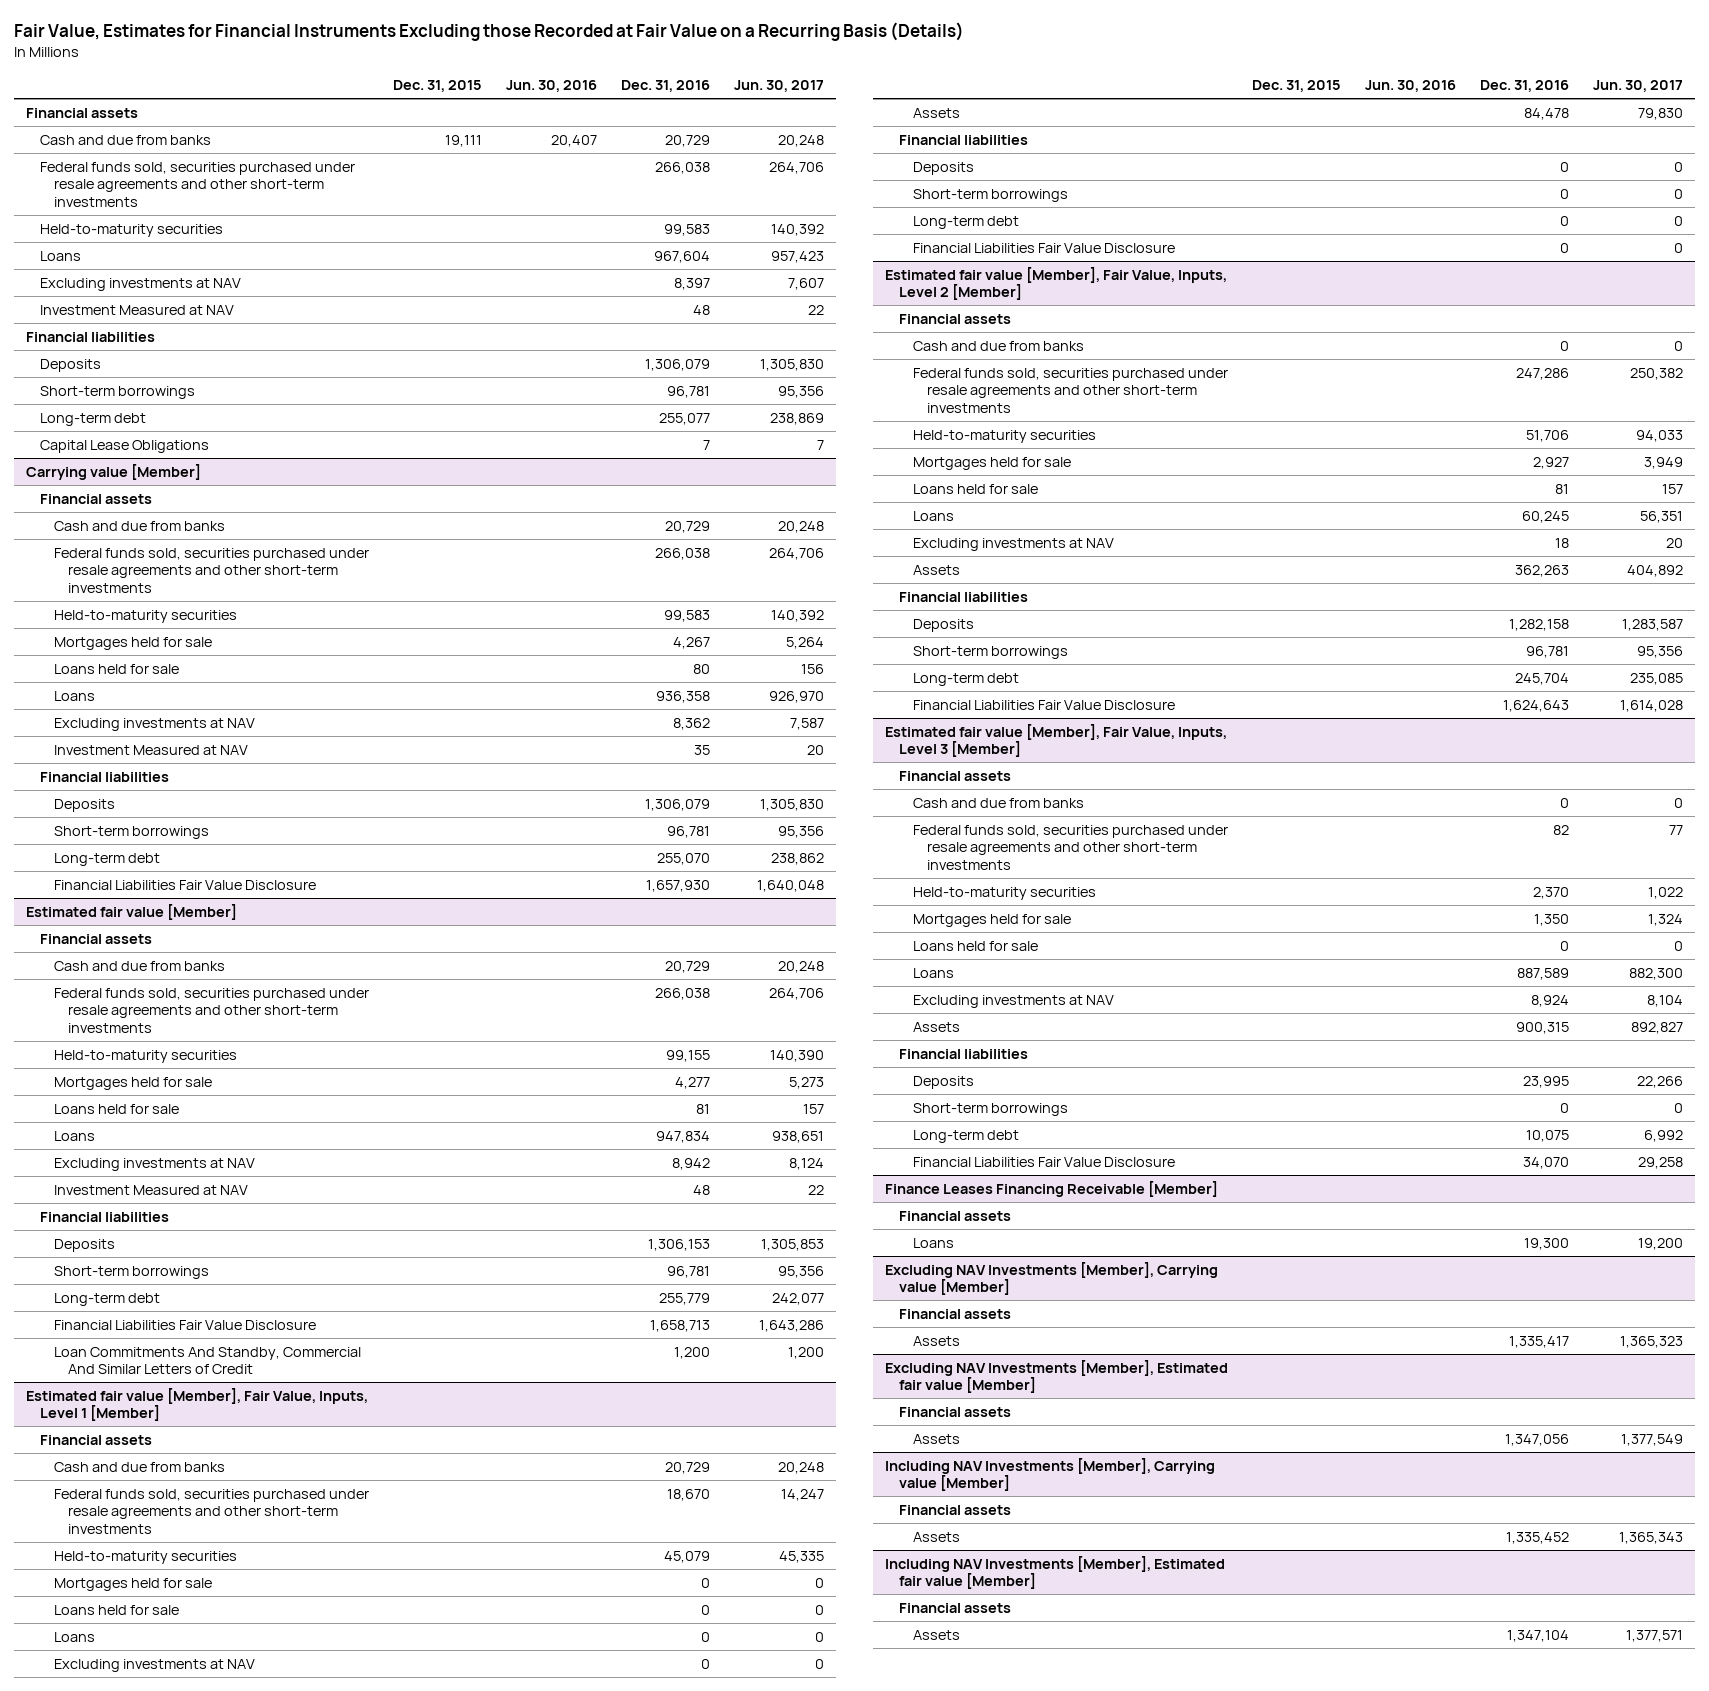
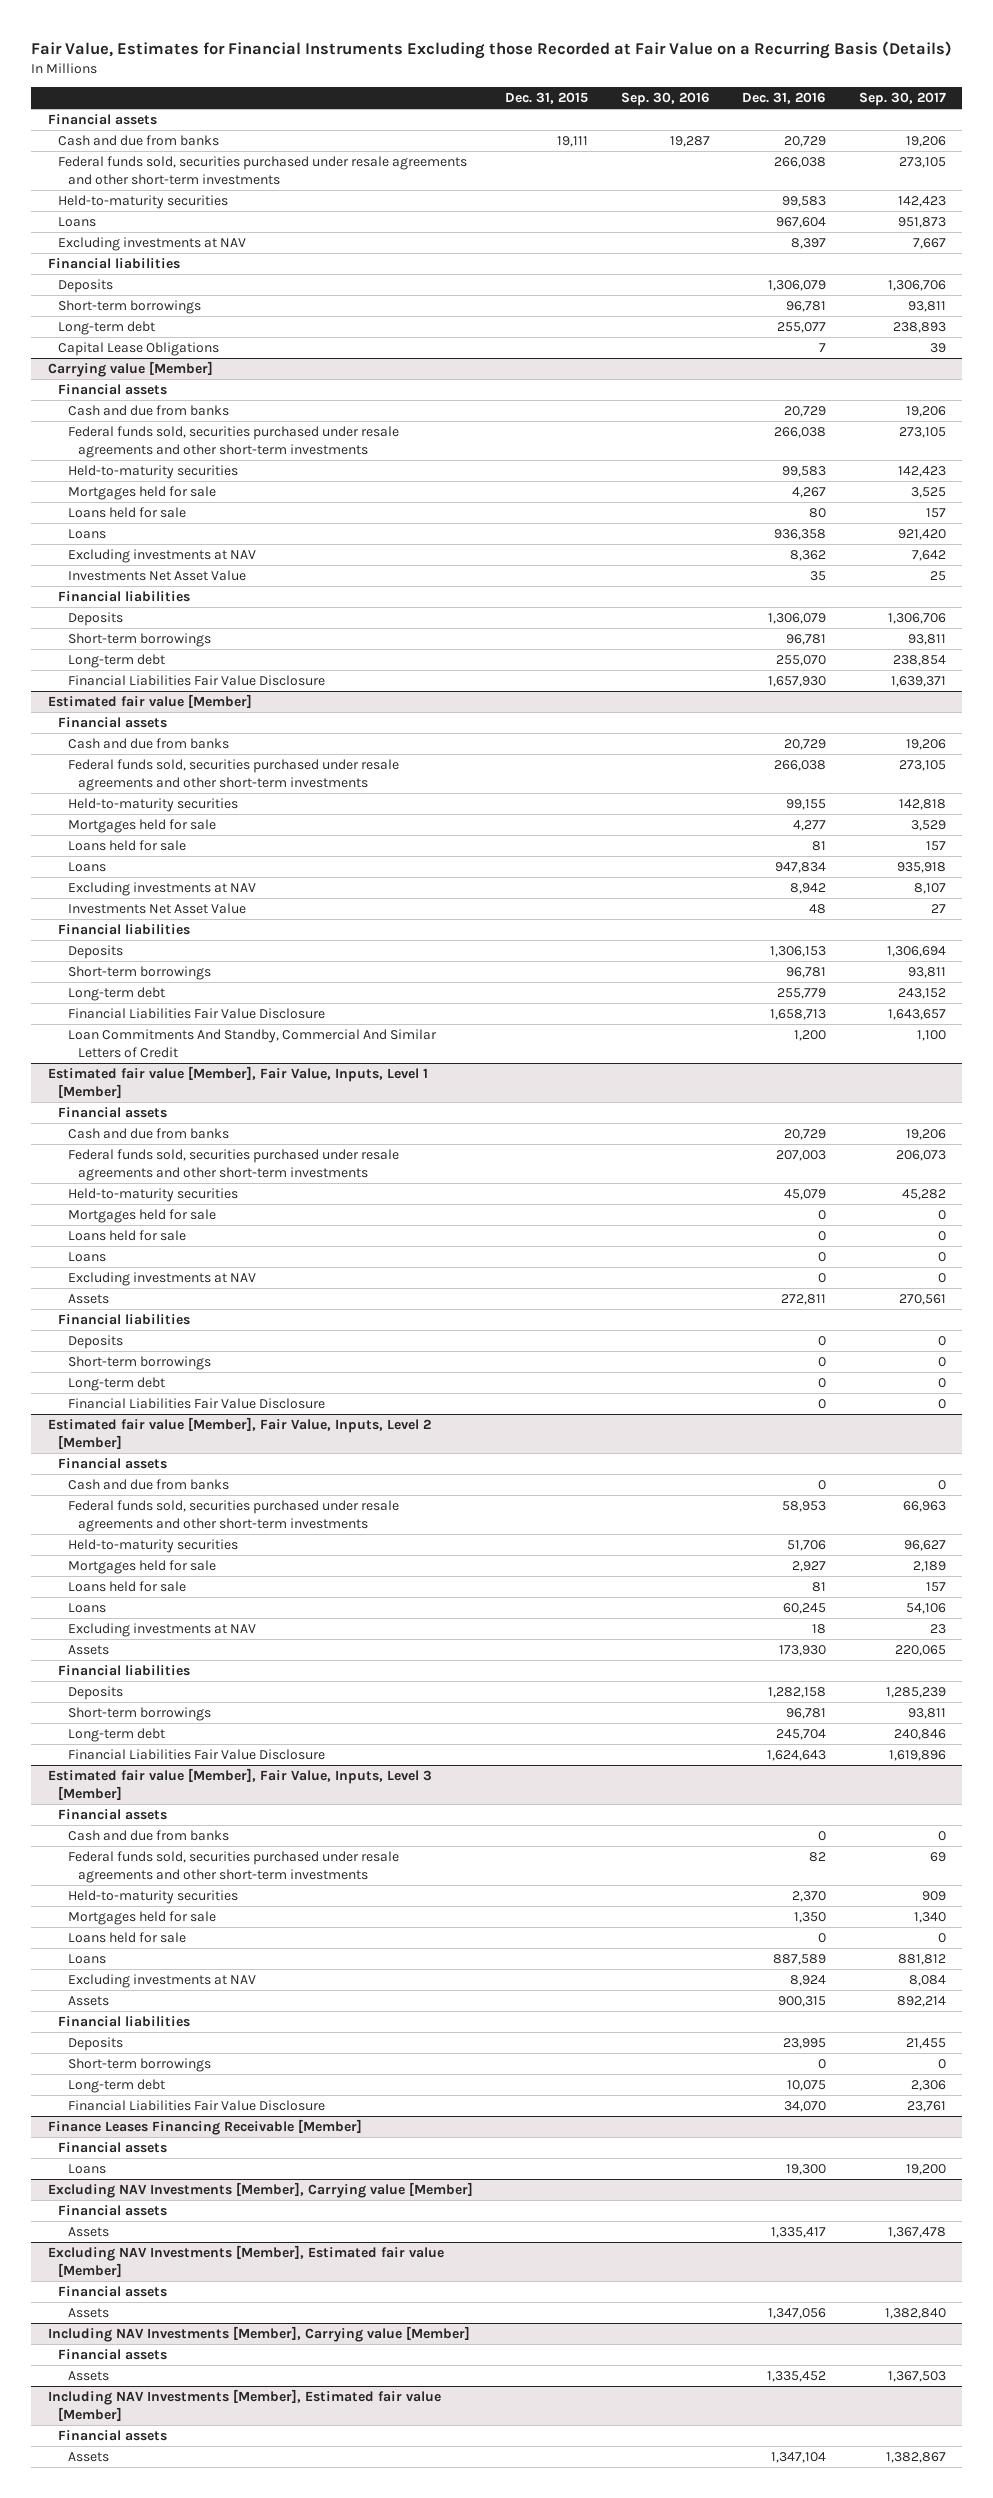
- | Dec. 31, 2015 | Jun. 30, 2016 | Dec. 31, 2016 | Jun. 30, 2017
+ | Dec. 31, 2015 | Sep. 30, 2016 | Dec. 31, 2016 | Sep. 30, 2017
- Investment Measured at NAV | | | 48 | 22
@ Carrying value [Member]
- Investment Measured at NAV | | | 35 | 20
+ Investments Net Asset Value | | | 35 | 25
@ Estimated fair value [Member]
- Investment Measured at NAV | | | 48 | 22
+ Investments Net Asset Value | | | 48 | 27
@ Estimated fair value [Member], Fair Value, Inputs, Level 1 [Member]
- Federal funds sold, securities purchased under resale agreements and other short-term investments | | | 18,670 | 14,247
+ Federal funds sold, securities purchased under resale agreements and other short-term investments | | | 207,003 | 206,073
- Assets | | | 84,478 | 79,830
+ Assets | | | 272,811 | 270,561
@ Estimated fair value [Member], Fair Value, Inputs, Level 2 [Member]
- Federal funds sold, securities purchased under resale agreements and other short-term investments | | | 247,286 | 250,382
+ Federal funds sold, securities purchased under resale agreements and other short-term investments | | | 58,953 | 66,963
- Assets | | | 362,263 | 404,892
+ Assets | | | 173,930 | 220,065

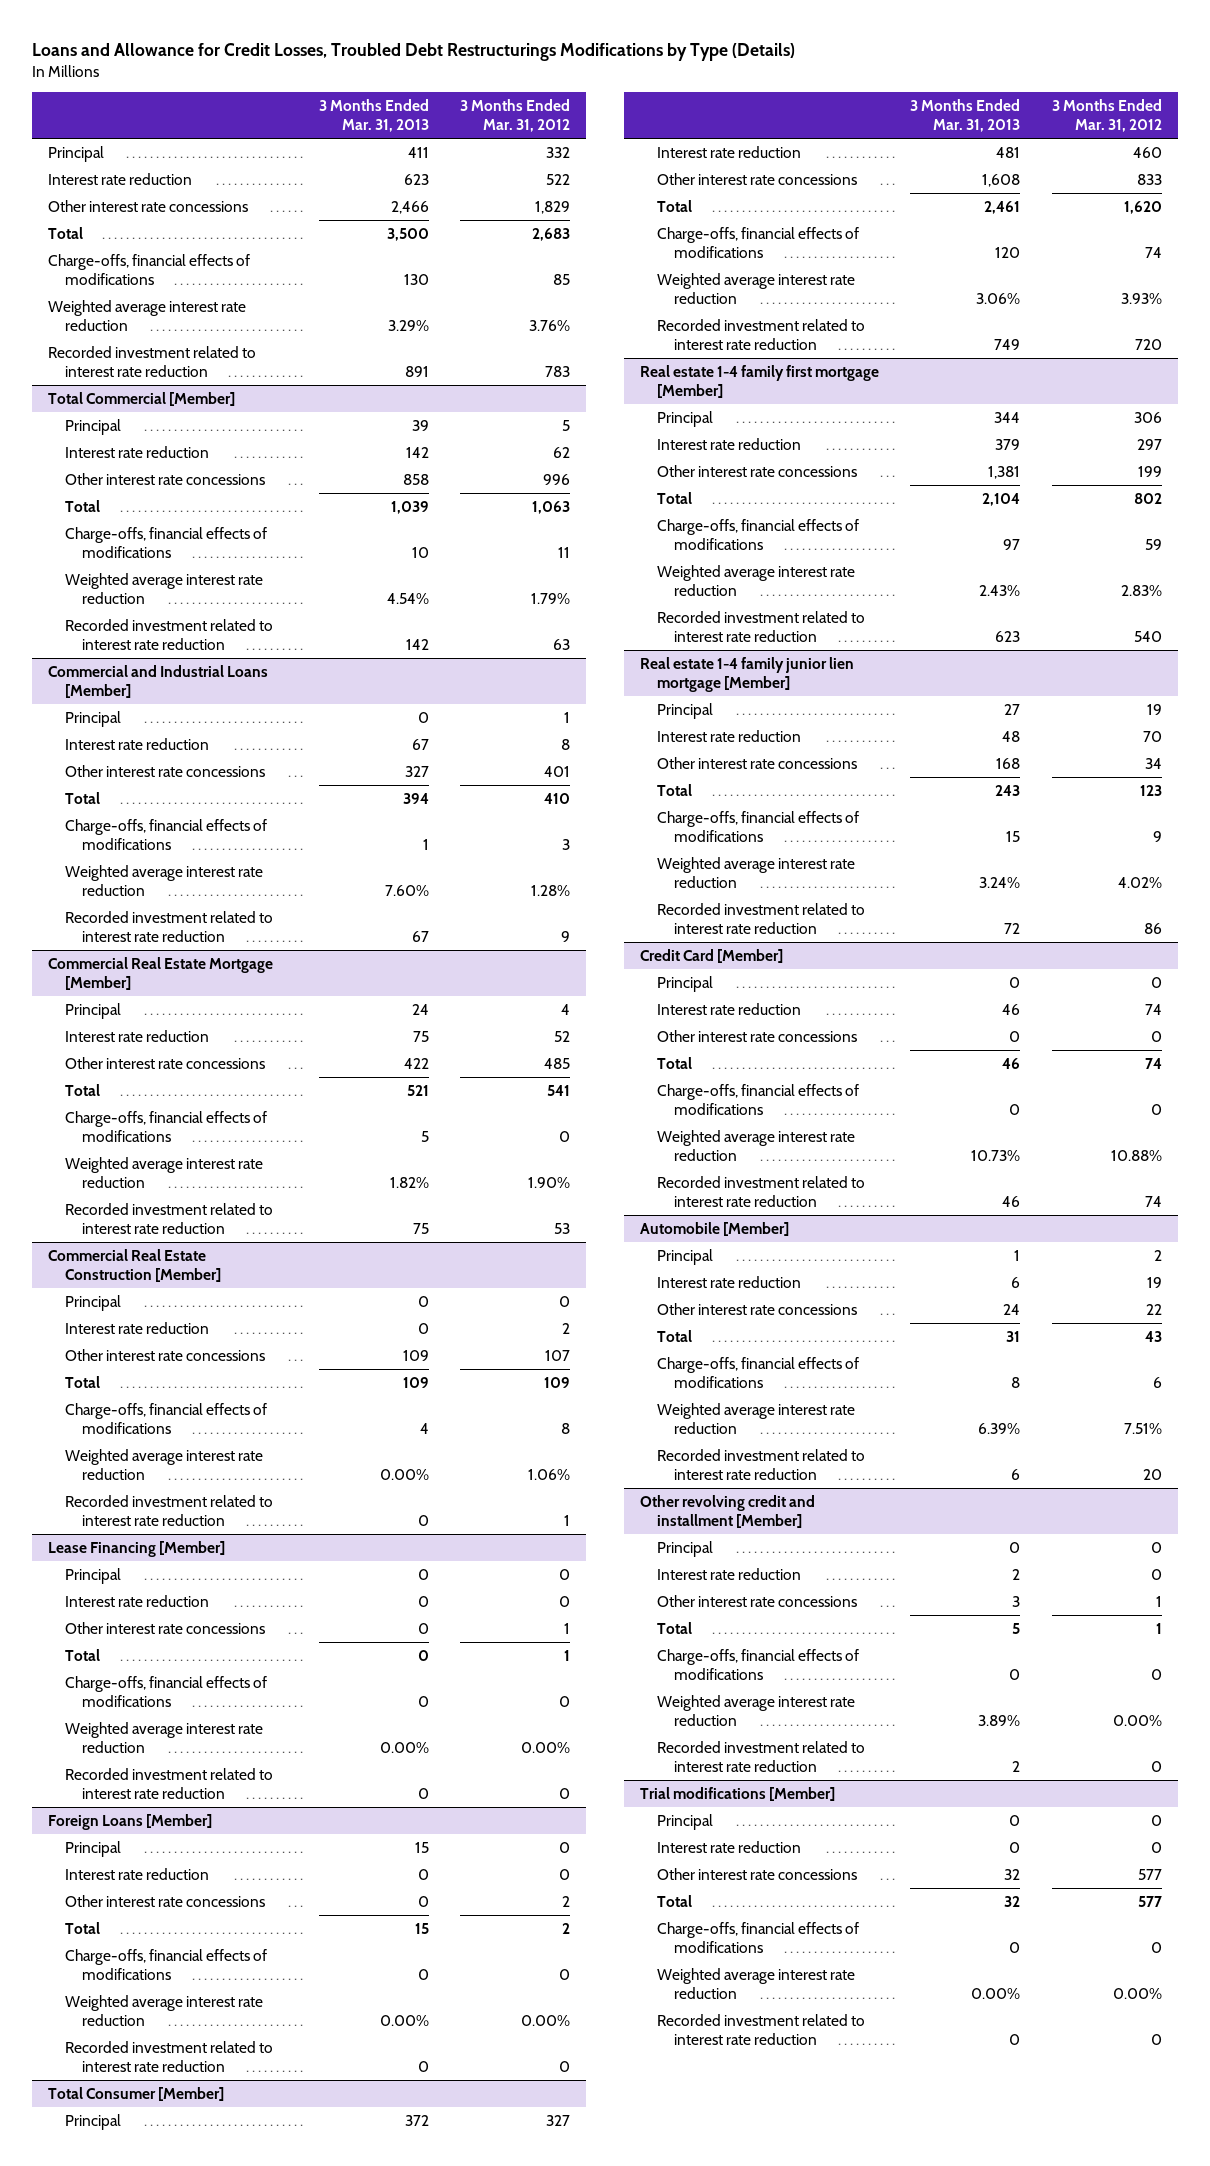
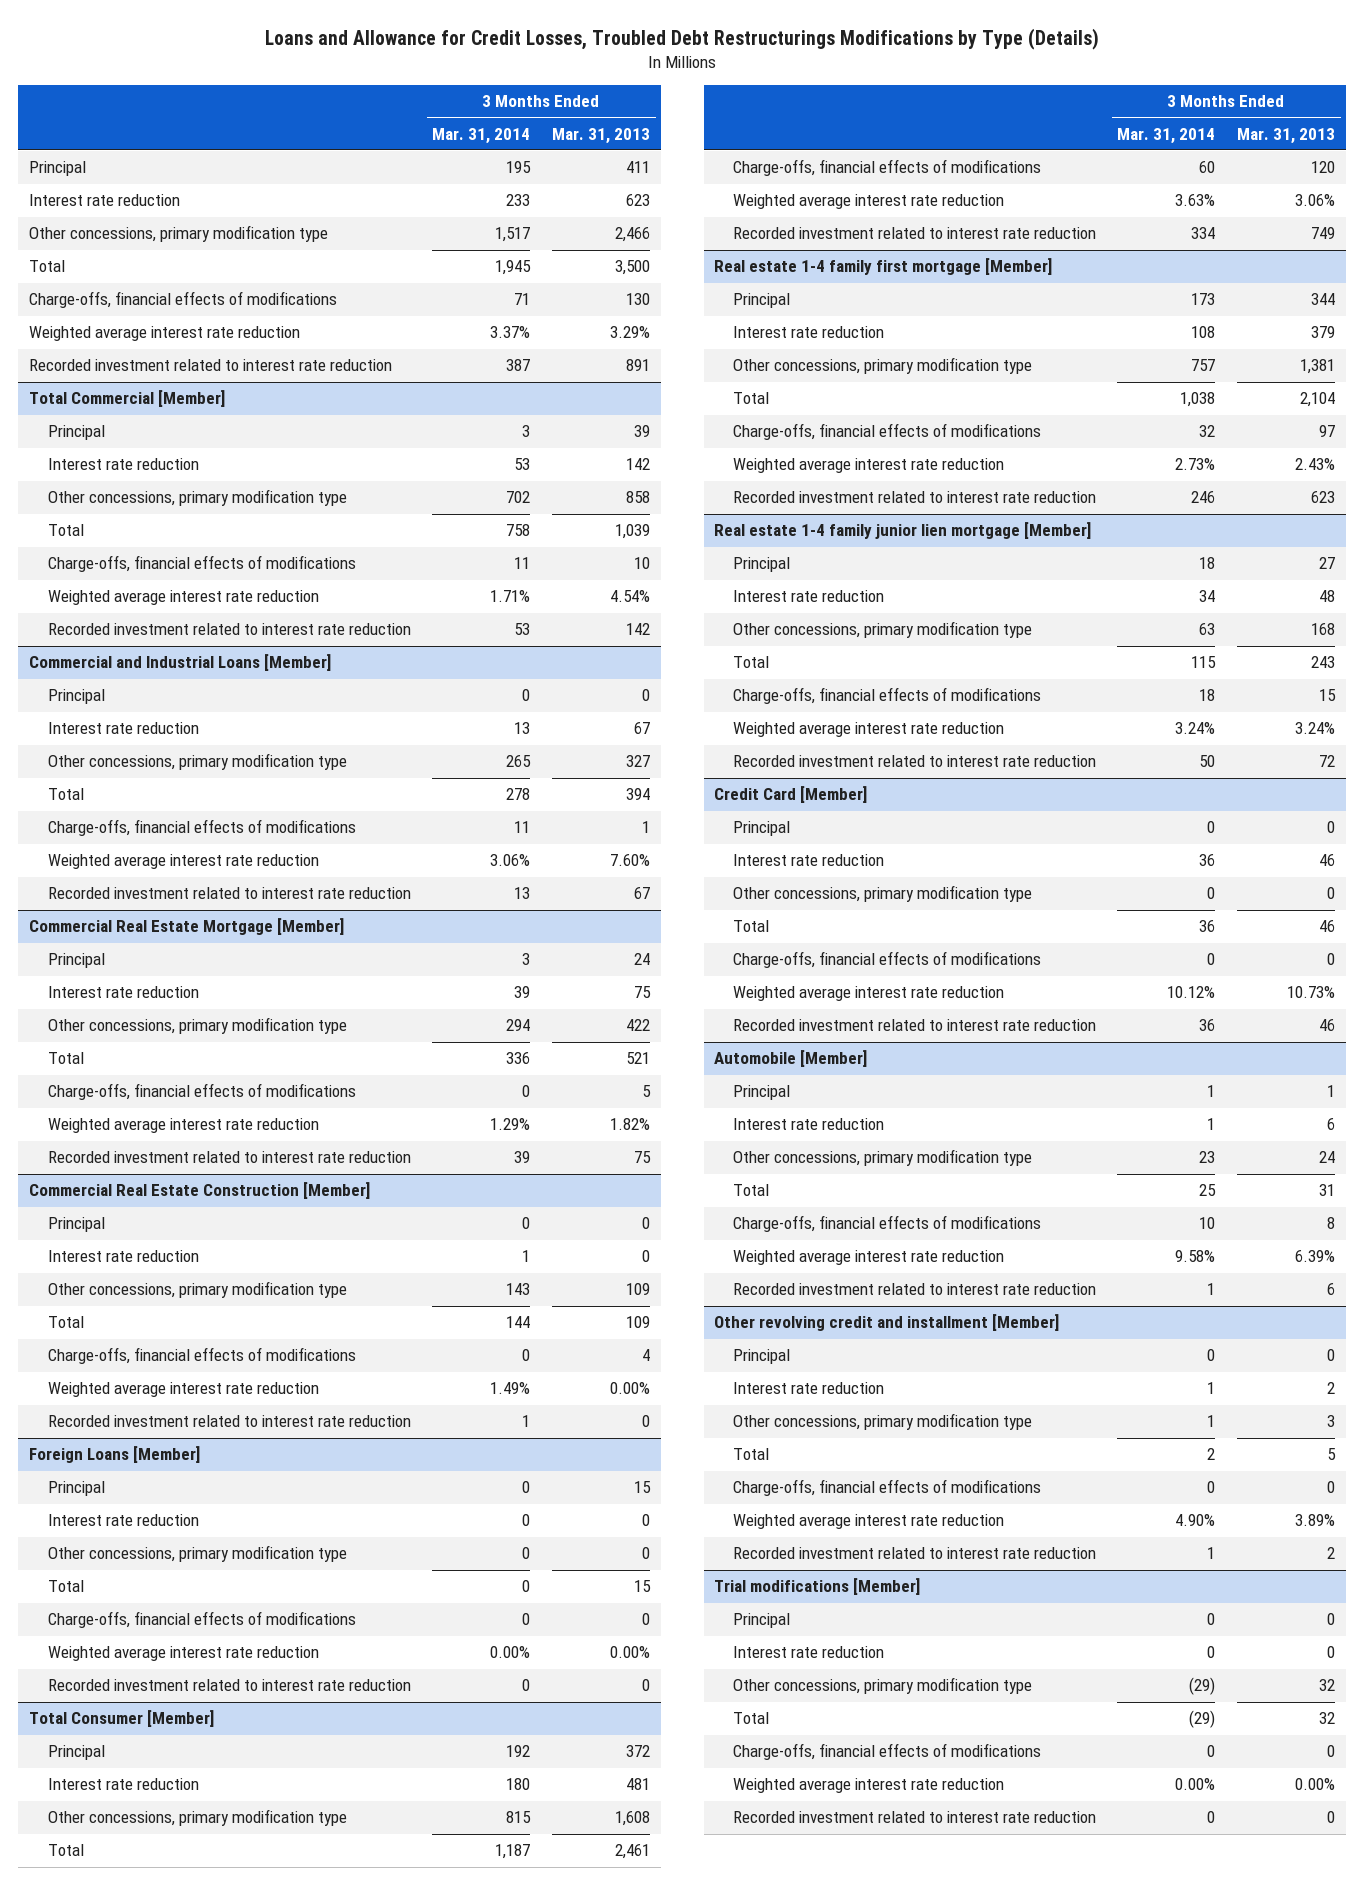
- | 3 Months Ended Mar. 31, 2013 | 3 Months Ended Mar. 31, 2012
+ | 3 Months Ended Mar. 31, 2014 | 3 Months Ended Mar. 31, 2013
- Other interest rate concessions | 2,466 | 1,829
+ Other concessions, primary modification type | 1,517 | 2,466
@ Total Commercial [Member]
- Other interest rate concessions | 858 | 996
+ Other concessions, primary modification type | 702 | 858
@ Commercial and Industrial Loans [Member]
- Other interest rate concessions | 327 | 401
+ Other concessions, primary modification type | 265 | 327
@ Commercial Real Estate Mortgage [Member]
- Other interest rate concessions | 422 | 485
+ Other concessions, primary modification type | 294 | 422
@ Commercial Real Estate Construction [Member]
- Other interest rate concessions | 109 | 107
+ Other concessions, primary modification type | 143 | 109
- Lease Financing [Member]
- Principal | 0 | 0
- Interest rate reduction | 0 | 0
- Other interest rate concessions | 0 | 1
- Total | 0 | 1
- Charge-offs, financial effects of modifications | 0 | 0
- Weighted average interest rate reduction | 0.00% | 0.00%
- Recorded investment related to interest rate reduction | 0 | 0
@ Foreign Loans [Member]
- Other interest rate concessions | 0 | 2
+ Other concessions, primary modification type | 0 | 0
@ Total Consumer [Member]
- Other interest rate concessions | 1,608 | 833
+ Other concessions, primary modification type | 815 | 1,608
@ Real estate 1-4 family first mortgage [Member]
- Other interest rate concessions | 1,381 | 199
+ Other concessions, primary modification type | 757 | 1,381
@ Real estate 1-4 family junior lien mortgage [Member]
- Other interest rate concessions | 168 | 34
+ Other concessions, primary modification type | 63 | 168
@ Credit Card [Member]
- Other interest rate concessions | 0 | 0
+ Other concessions, primary modification type | 0 | 0
@ Automobile [Member]
- Other interest rate concessions | 24 | 22
+ Other concessions, primary modification type | 23 | 24
@ Other revolving credit and installment [Member]
- Other interest rate concessions | 3 | 1
+ Other concessions, primary modification type | 1 | 3
@ Trial modifications [Member]
- Other interest rate concessions | 32 | 577
+ Other concessions, primary modification type | (29) | 32

